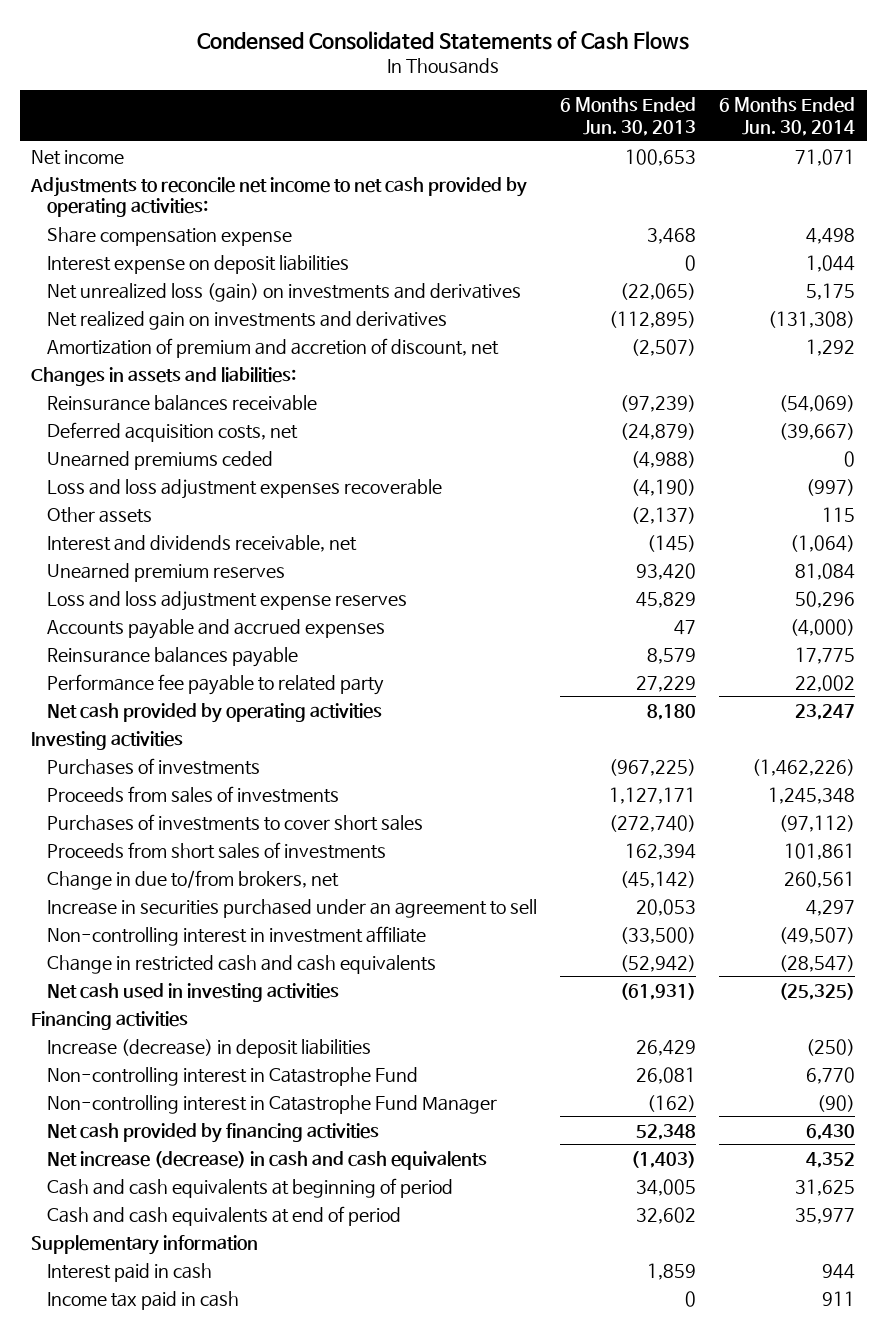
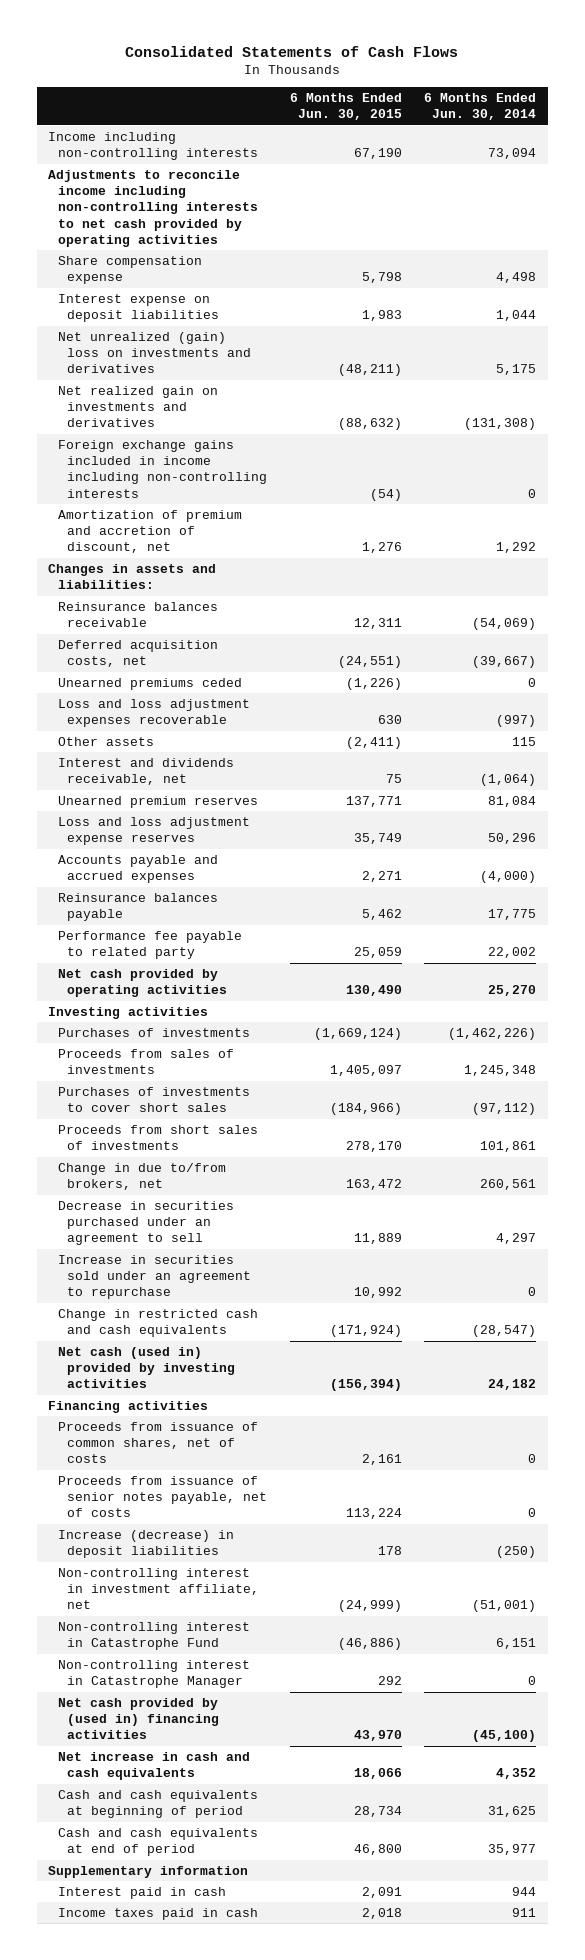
- Condensed Consolidated Statements of Cash Flows
+ Consolidated Statements of Cash Flows
- | 6 Months Ended Jun. 30, 2013 | 6 Months Ended Jun. 30, 2014
+ | 6 Months Ended Jun. 30, 2015 | 6 Months Ended Jun. 30, 2014
- Net income | 100,653 | 71,071
- Adjustments to reconcile net income to net cash provided by operating activities:
+ Income including non-controlling interests | 67,190 | 73,094
+ Adjustments to reconcile income including non-controlling interests to net cash provided by operating activities
- Net unrealized loss (gain) on investments and derivatives | (22,065) | 5,175
+ Net unrealized (gain) loss on investments and derivatives | (48,211) | 5,175
+ Foreign exchange gains included in income including non-controlling interests | (54) | 0
- Net cash provided by operating activities | 8,180 | 23,247
+ Net cash provided by operating activities | 130,490 | 25,270
- Increase in securities purchased under an agreement to sell | 20,053 | 4,297
- Non-controlling interest in investment affiliate | (33,500) | (49,507)
+ Decrease in securities purchased under an agreement to sell | 11,889 | 4,297
+ Increase in securities sold under an agreement to repurchase | 10,992 | 0
- Net cash used in investing activities | (61,931) | (25,325)
+ Net cash (used in) provided by investing activities | (156,394) | 24,182
+ Proceeds from issuance of common shares, net of costs | 2,161 | 0
+ Proceeds from issuance of senior notes payable, net of costs | 113,224 | 0
- Non-controlling interest in Catastrophe Fund | 26,081 | 6,770
- Non-controlling interest in Catastrophe Fund Manager | (162) | (90)
- Net cash provided by financing activities | 52,348 | 6,430
- Net increase (decrease) in cash and cash equivalents | (1,403) | 4,352
+ Non-controlling interest in investment affiliate, net | (24,999) | (51,001)
+ Non-controlling interest in Catastrophe Fund | (46,886) | 6,151
+ Non-controlling interest in Catastrophe Manager | 292 | 0
+ Net cash provided by (used in) financing activities | 43,970 | (45,100)
+ Net increase in cash and cash equivalents | 18,066 | 4,352
- Income tax paid in cash | 0 | 911
+ Income taxes paid in cash | 2,018 | 911

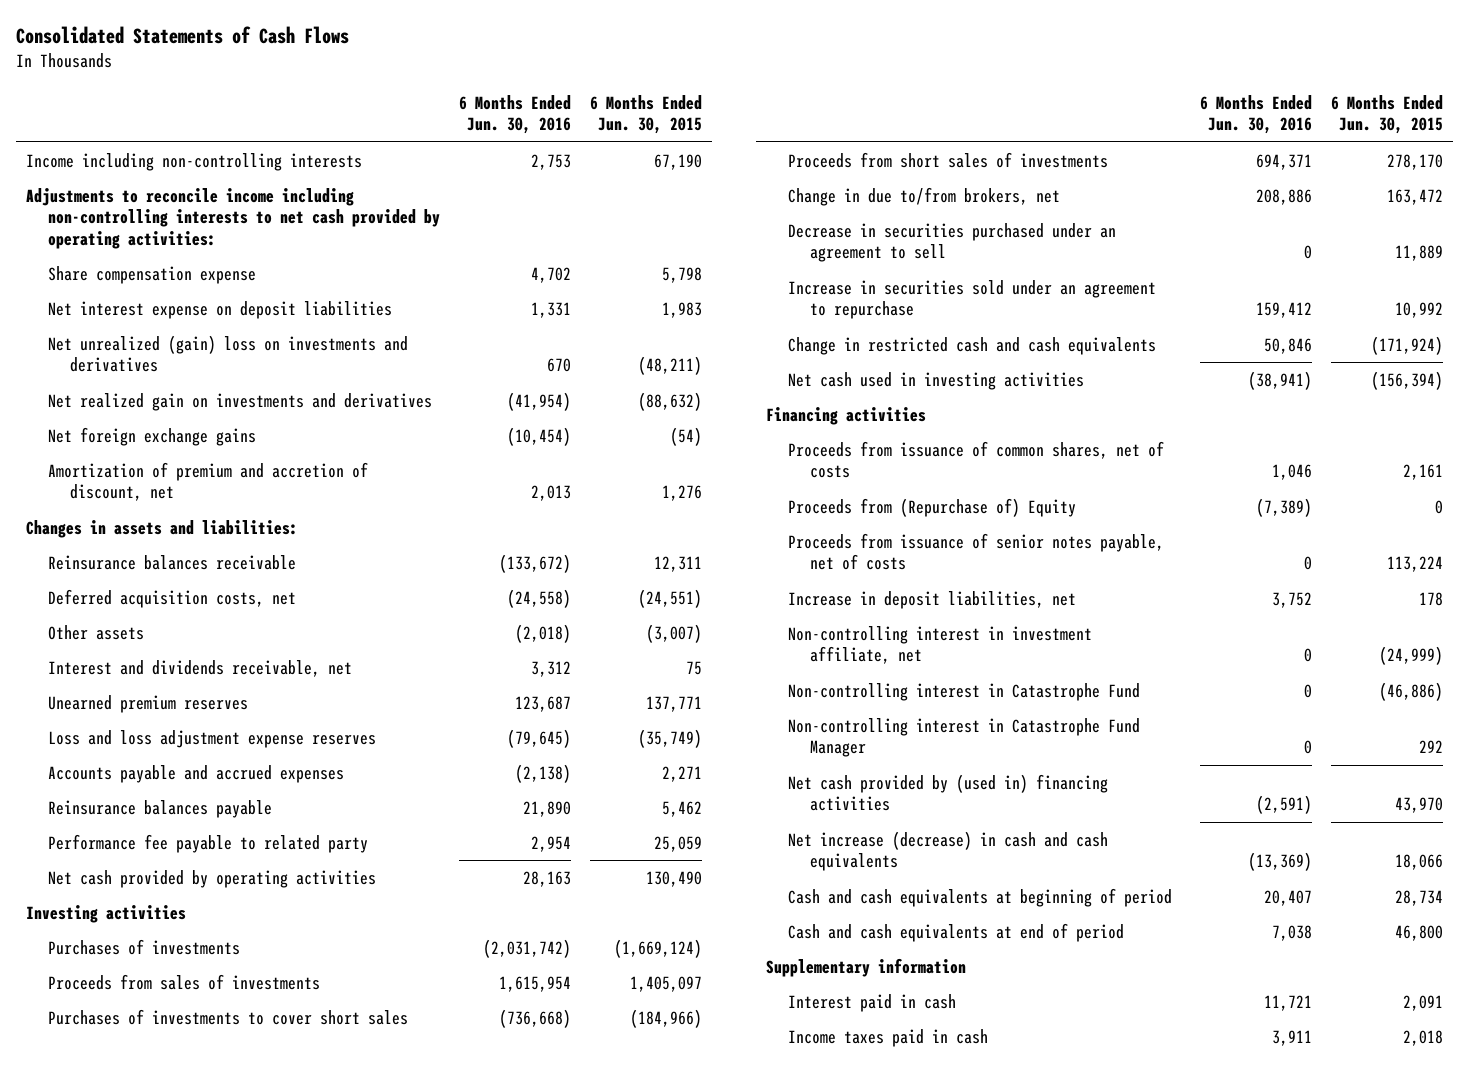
- | 6 Months Ended Jun. 30, 2015 | 6 Months Ended Jun. 30, 2014
+ | 6 Months Ended Jun. 30, 2016 | 6 Months Ended Jun. 30, 2015
- Adjustments to reconcile income including non-controlling interests to net cash provided by operating activities
+ Adjustments to reconcile income including non-controlling interests to net cash provided by operating activities:
- Interest expense on deposit liabilities | 1,983 | 1,044
+ Net interest expense on deposit liabilities | 1,331 | 1,983
- Foreign exchange gains included in income including non-controlling interests | (54) | 0
+ Net foreign exchange gains | (10,454) | (54)
- Unearned premiums ceded | (1,226) | 0
- Loss and loss adjustment expenses recoverable | 630 | (997)
- Other assets | (2,411) | 115
+ Other assets | (2,018) | (3,007)
- Loss and loss adjustment expense reserves | 35,749 | 50,296
+ Loss and loss adjustment expense reserves | (79,645) | (35,749)
- Net cash (used in) provided by investing activities | (156,394) | 24,182
+ Net cash used in investing activities | (38,941) | (156,394)
+ Proceeds from (Repurchase of) Equity | (7,389) | 0
- Increase (decrease) in deposit liabilities | 178 | (250)
+ Increase in deposit liabilities, net | 3,752 | 178
- Non-controlling interest in Catastrophe Manager | 292 | 0
+ Non-controlling interest in Catastrophe Fund Manager | 0 | 292
- Net increase in cash and cash equivalents | 18,066 | 4,352
+ Net increase (decrease) in cash and cash equivalents | (13,369) | 18,066

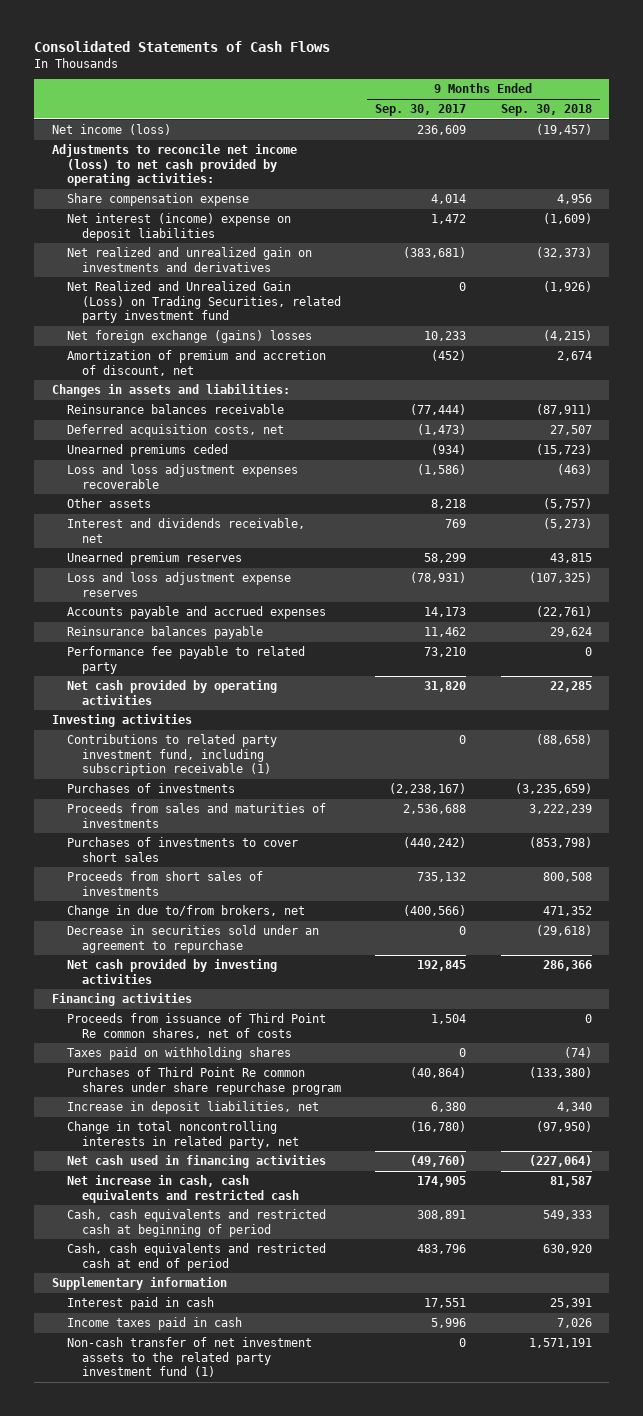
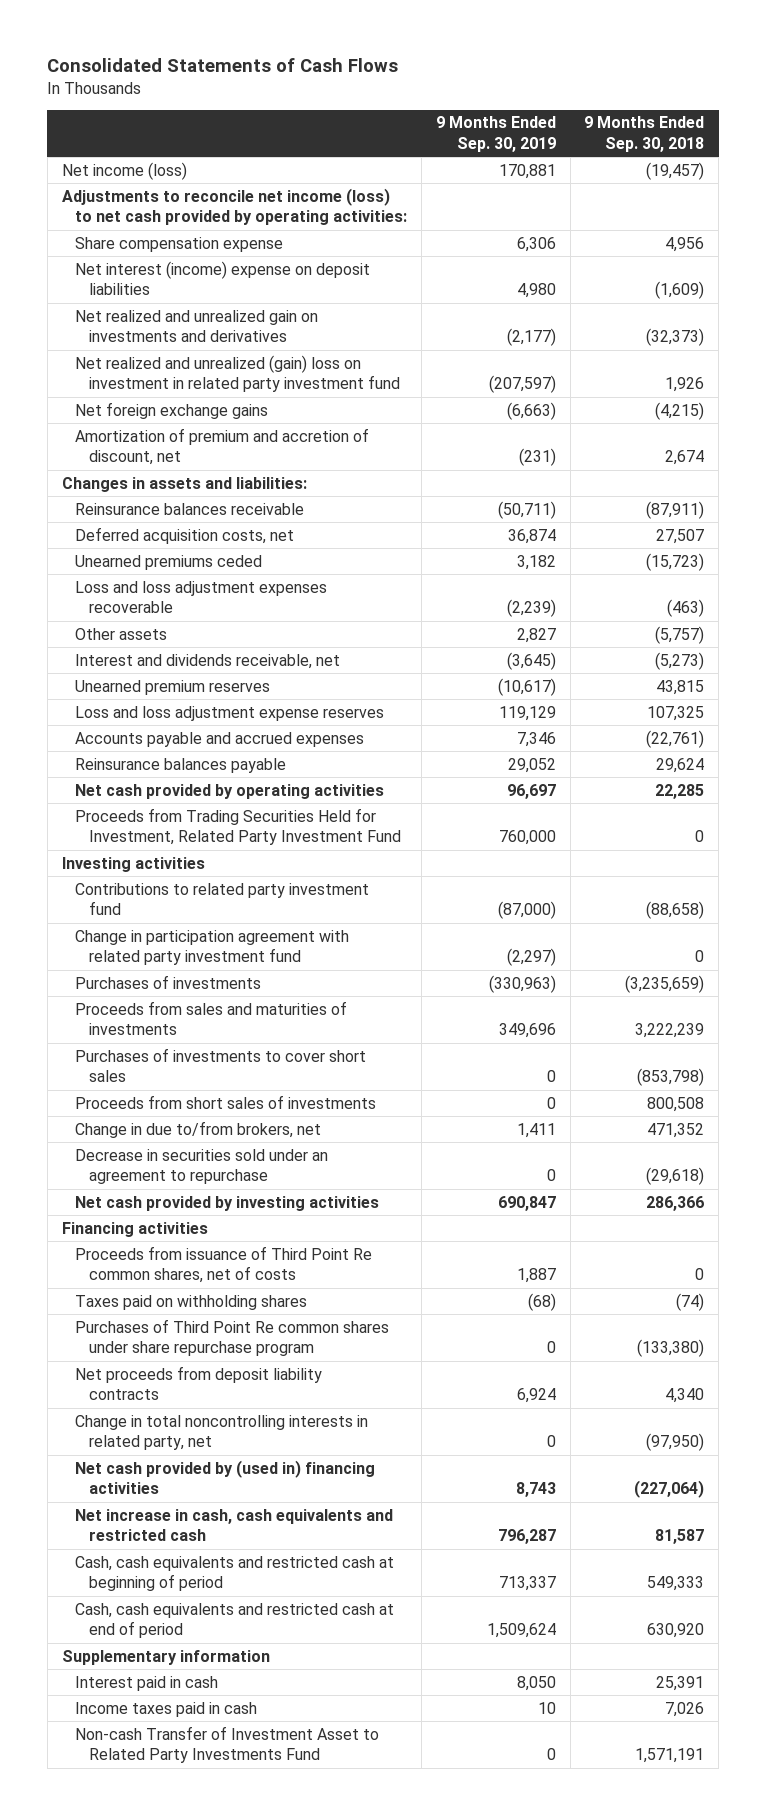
- | 9 Months Ended Sep. 30, 2017 | 9 Months Ended Sep. 30, 2018
+ | 9 Months Ended Sep. 30, 2019 | 9 Months Ended Sep. 30, 2018
- Net Realized and Unrealized Gain (Loss) on Trading Securities, related party investment fund | 0 | (1,926)
- Net foreign exchange (gains) losses | 10,233 | (4,215)
+ Net realized and unrealized (gain) loss on investment in related party investment fund | (207,597) | 1,926
+ Net foreign exchange gains | (6,663) | (4,215)
- Loss and loss adjustment expense reserves | (78,931) | (107,325)
+ Loss and loss adjustment expense reserves | 119,129 | 107,325
- Performance fee payable to related party | 73,210 | 0
+ Proceeds from Trading Securities Held for Investment, Related Party Investment Fund | 760,000 | 0
- Contributions to related party investment fund, including subscription receivable (1) | 0 | (88,658)
+ Contributions to related party investment fund | (87,000) | (88,658)
+ Change in participation agreement with related party investment fund | (2,297) | 0
- Increase in deposit liabilities, net | 6,380 | 4,340
+ Net proceeds from deposit liability contracts | 6,924 | 4,340
- Net cash used in financing activities | (49,760) | (227,064)
+ Net cash provided by (used in) financing activities | 8,743 | (227,064)
- Non-cash transfer of net investment assets to the related party investment fund (1) | 0 | 1,571,191
+ Non-cash Transfer of Investment Asset to Related Party Investments Fund | 0 | 1,571,191

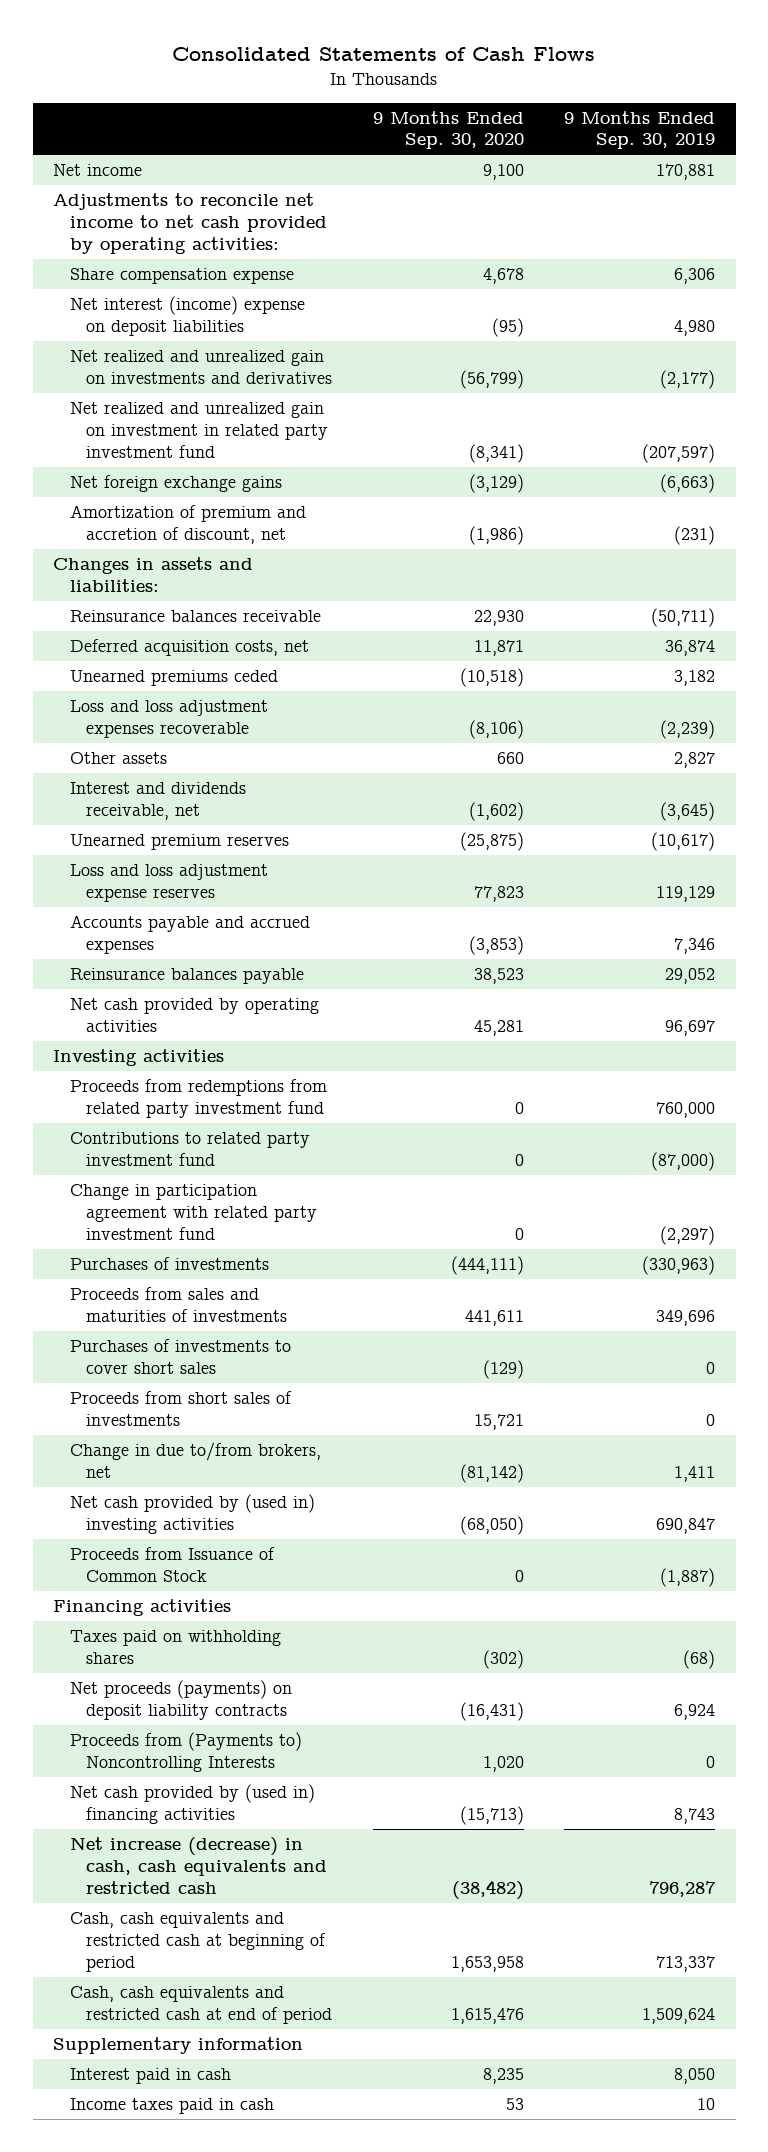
- | 9 Months Ended Sep. 30, 2019 | 9 Months Ended Sep. 30, 2018
+ | 9 Months Ended Sep. 30, 2020 | 9 Months Ended Sep. 30, 2019
- Net income (loss) | 170,881 | (19,457)
- Adjustments to reconcile net income (loss) to net cash provided by operating activities:
+ Net income | 9,100 | 170,881
+ Adjustments to reconcile net income to net cash provided by operating activities:
- Net realized and unrealized (gain) loss on investment in related party investment fund | (207,597) | 1,926
+ Net realized and unrealized gain on investment in related party investment fund | (8,341) | (207,597)
- Proceeds from Trading Securities Held for Investment, Related Party Investment Fund | 760,000 | 0
+ Proceeds from redemptions from related party investment fund | 0 | 760,000
- Decrease in securities sold under an agreement to repurchase | 0 | (29,618)
- Net cash provided by investing activities | 690,847 | 286,366
+ Net cash provided by (used in) investing activities | (68,050) | 690,847
+ Proceeds from Issuance of Common Stock | 0 | (1,887)
- Proceeds from issuance of Third Point Re common shares, net of costs | 1,887 | 0
- Purchases of Third Point Re common shares under share repurchase program | 0 | (133,380)
- Net proceeds from deposit liability contracts | 6,924 | 4,340
- Change in total noncontrolling interests in related party, net | 0 | (97,950)
+ Net proceeds (payments) on deposit liability contracts | (16,431) | 6,924
+ Proceeds from (Payments to) Noncontrolling Interests | 1,020 | 0
- Net increase in cash, cash equivalents and restricted cash | 796,287 | 81,587
+ Net increase (decrease) in cash, cash equivalents and restricted cash | (38,482) | 796,287
- Non-cash Transfer of Investment Asset to Related Party Investments Fund | 0 | 1,571,191

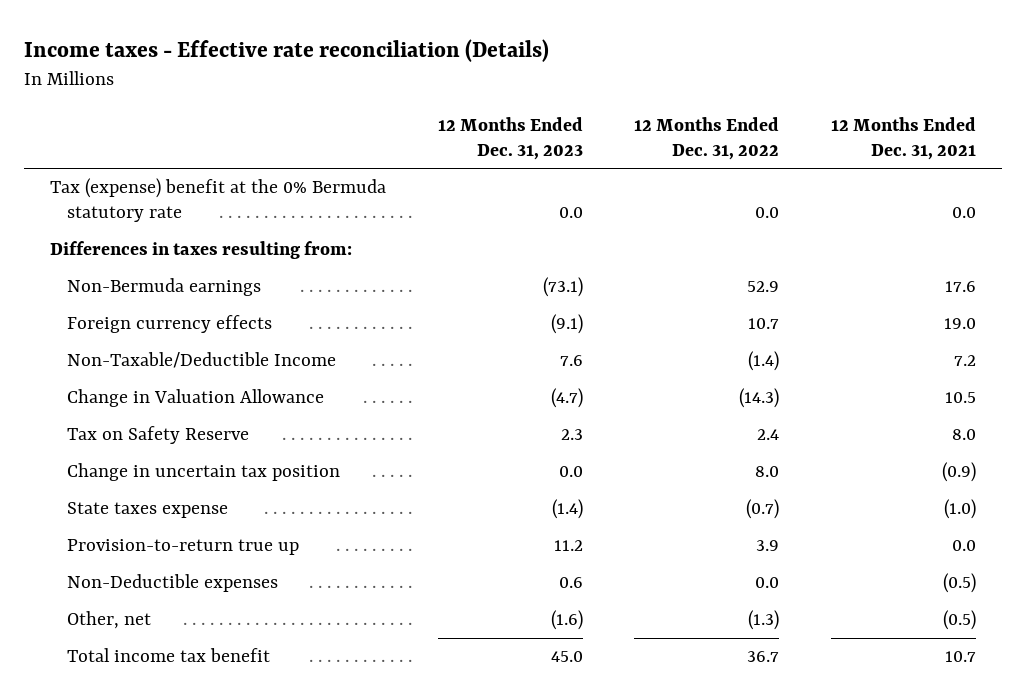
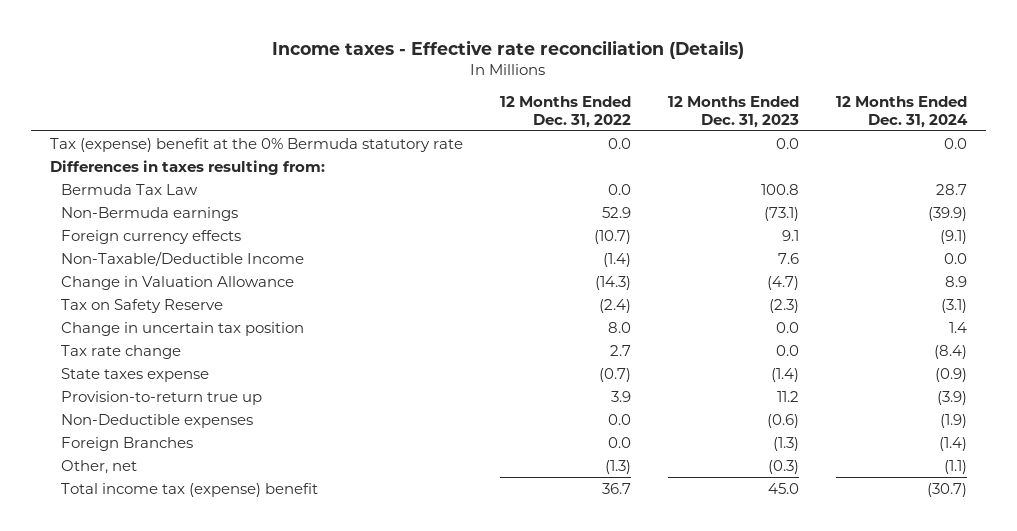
- | 12 Months Ended Dec. 31, 2023 | 12 Months Ended Dec. 31, 2022 | 12 Months Ended Dec. 31, 2021
+ | 12 Months Ended Dec. 31, 2022 | 12 Months Ended Dec. 31, 2023 | 12 Months Ended Dec. 31, 2024
+ Bermuda Tax Law | 0.0 | 100.8 | 28.7
- Foreign currency effects | (9.1) | 10.7 | 19.0
+ Foreign currency effects | (10.7) | 9.1 | (9.1)
- Tax on Safety Reserve | 2.3 | 2.4 | 8.0
+ Tax on Safety Reserve | (2.4) | (2.3) | (3.1)
+ Tax rate change | 2.7 | 0.0 | (8.4)
- Non-Deductible expenses | 0.6 | 0.0 | (0.5)
- Other, net | (1.6) | (1.3) | (0.5)
- Total income tax benefit | 45.0 | 36.7 | 10.7
+ Non-Deductible expenses | 0.0 | (0.6) | (1.9)
+ Foreign Branches | 0.0 | (1.3) | (1.4)
+ Other, net | (1.3) | (0.3) | (1.1)
+ Total income tax (expense) benefit | 36.7 | 45.0 | (30.7)

